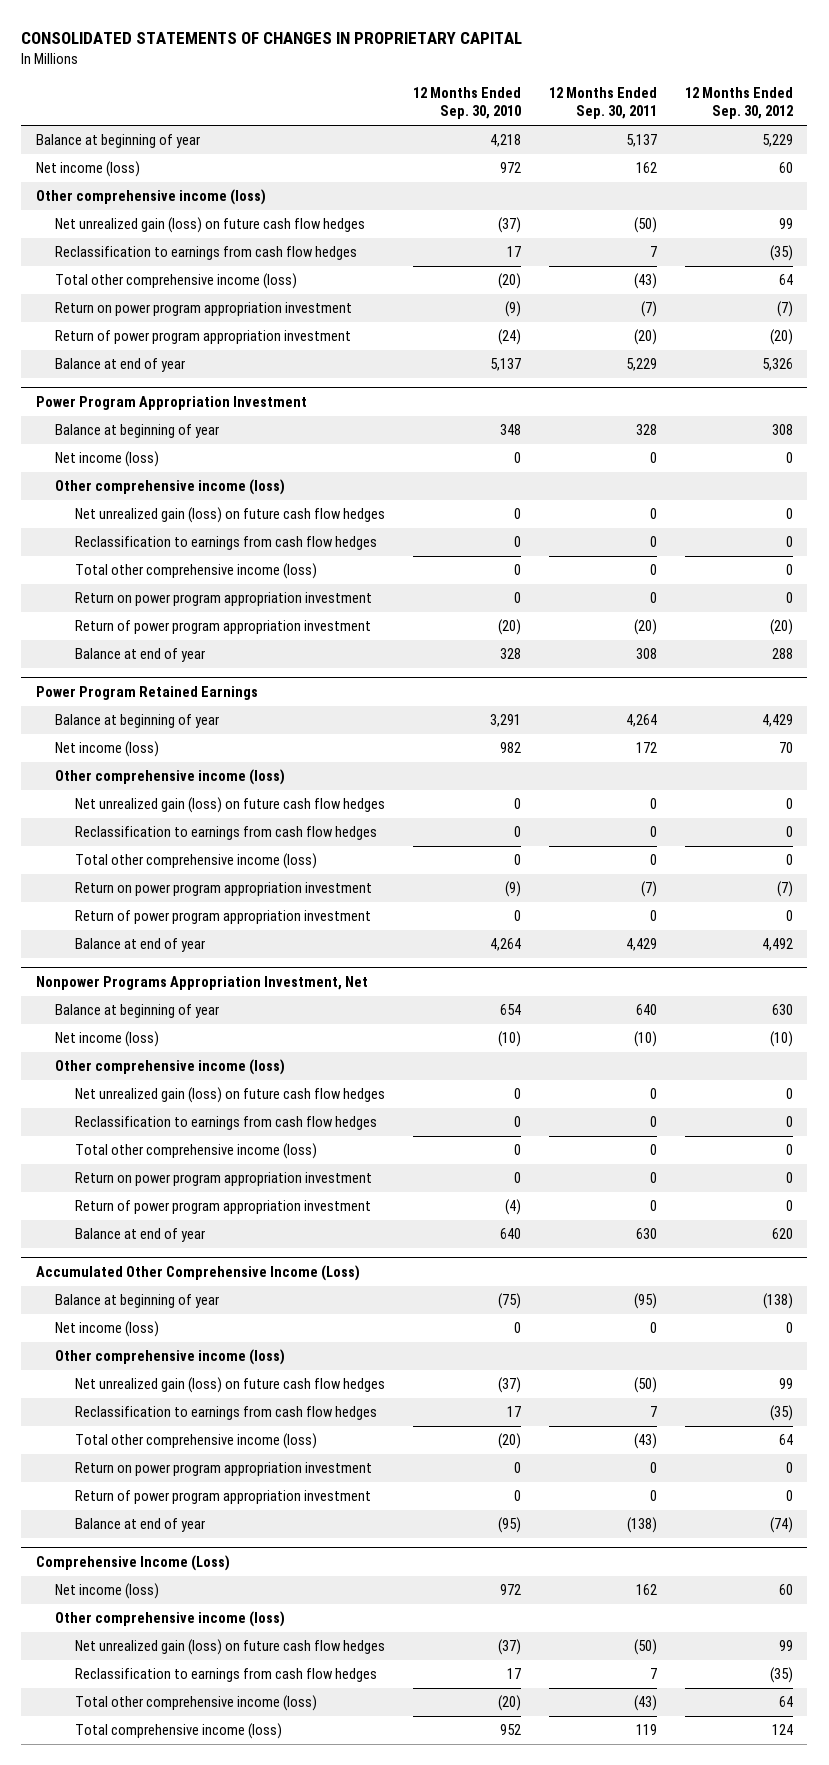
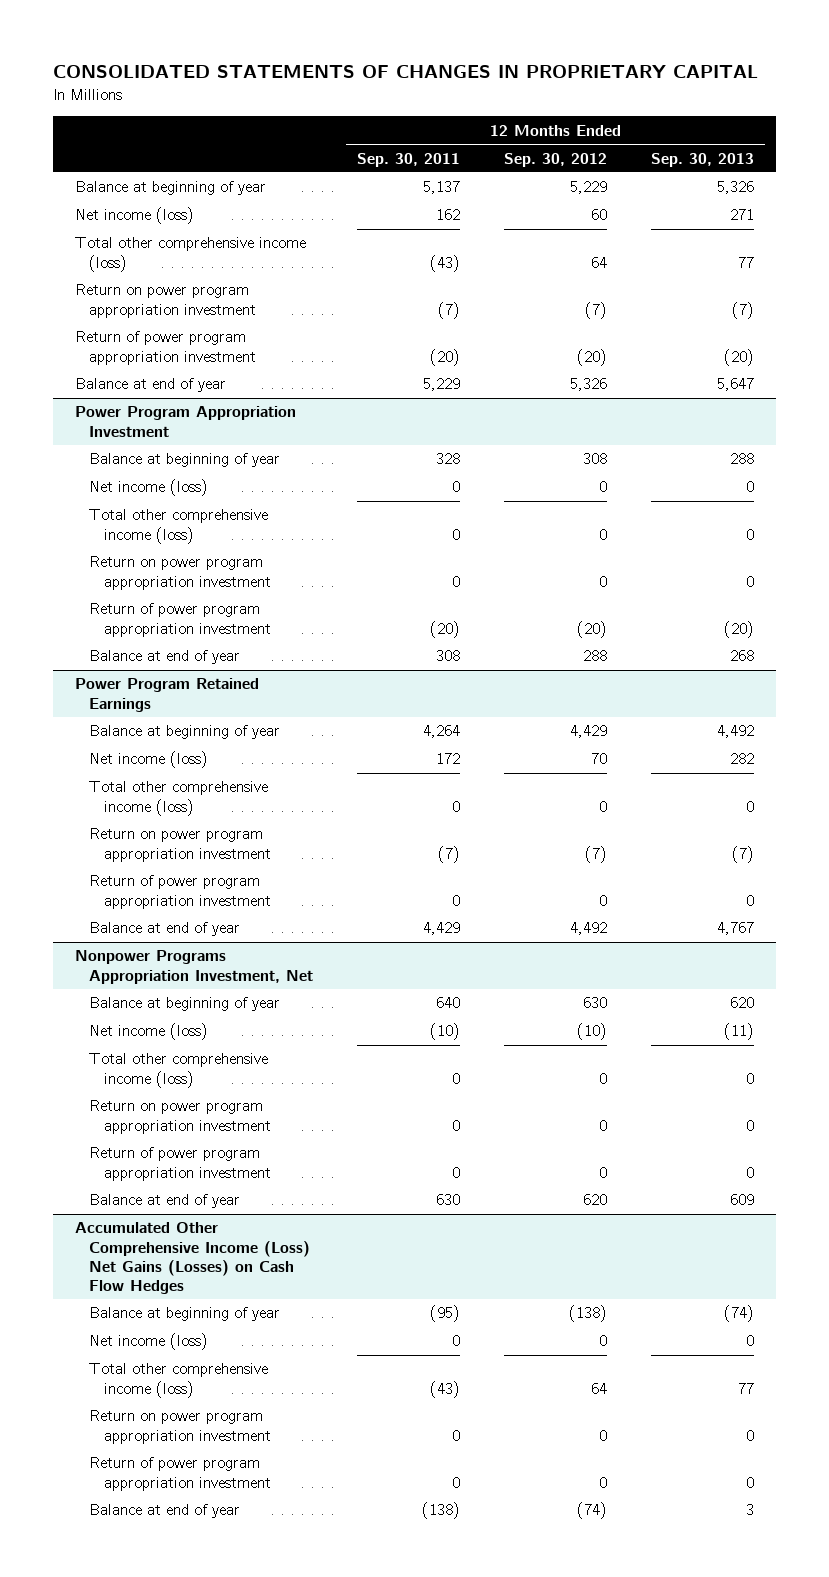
- | 12 Months Ended Sep. 30, 2010 | 12 Months Ended Sep. 30, 2011 | 12 Months Ended Sep. 30, 2012
+ | 12 Months Ended Sep. 30, 2011 | 12 Months Ended Sep. 30, 2012 | 12 Months Ended Sep. 30, 2013
- Other comprehensive income (loss)
- Net unrealized gain (loss) on future cash flow hedges | (37) | (50) | 99
- Reclassification to earnings from cash flow hedges | 17 | 7 | (35)
@ Power Program Appropriation Investment
- Other comprehensive income (loss)
- Net unrealized gain (loss) on future cash flow hedges | 0 | 0 | 0
- Reclassification to earnings from cash flow hedges | 0 | 0 | 0
@ Power Program Retained Earnings
- Other comprehensive income (loss)
- Net unrealized gain (loss) on future cash flow hedges | 0 | 0 | 0
- Reclassification to earnings from cash flow hedges | 0 | 0 | 0
@ Nonpower Programs Appropriation Investment, Net
- Other comprehensive income (loss)
- Net unrealized gain (loss) on future cash flow hedges | 0 | 0 | 0
- Reclassification to earnings from cash flow hedges | 0 | 0 | 0
- Accumulated Other Comprehensive Income (Loss)
+ Accumulated Other Comprehensive Income (Loss) Net Gains (Losses) on Cash Flow Hedges
- Other comprehensive income (loss)
- Net unrealized gain (loss) on future cash flow hedges | (37) | (50) | 99
- Reclassification to earnings from cash flow hedges | 17 | 7 | (35)
- Comprehensive Income (Loss)
- Net income (loss) | 972 | 162 | 60
- Other comprehensive income (loss)
- Net unrealized gain (loss) on future cash flow hedges | (37) | (50) | 99
- Reclassification to earnings from cash flow hedges | 17 | 7 | (35)
- Total other comprehensive income (loss) | (20) | (43) | 64
- Total comprehensive income (loss) | 952 | 119 | 124

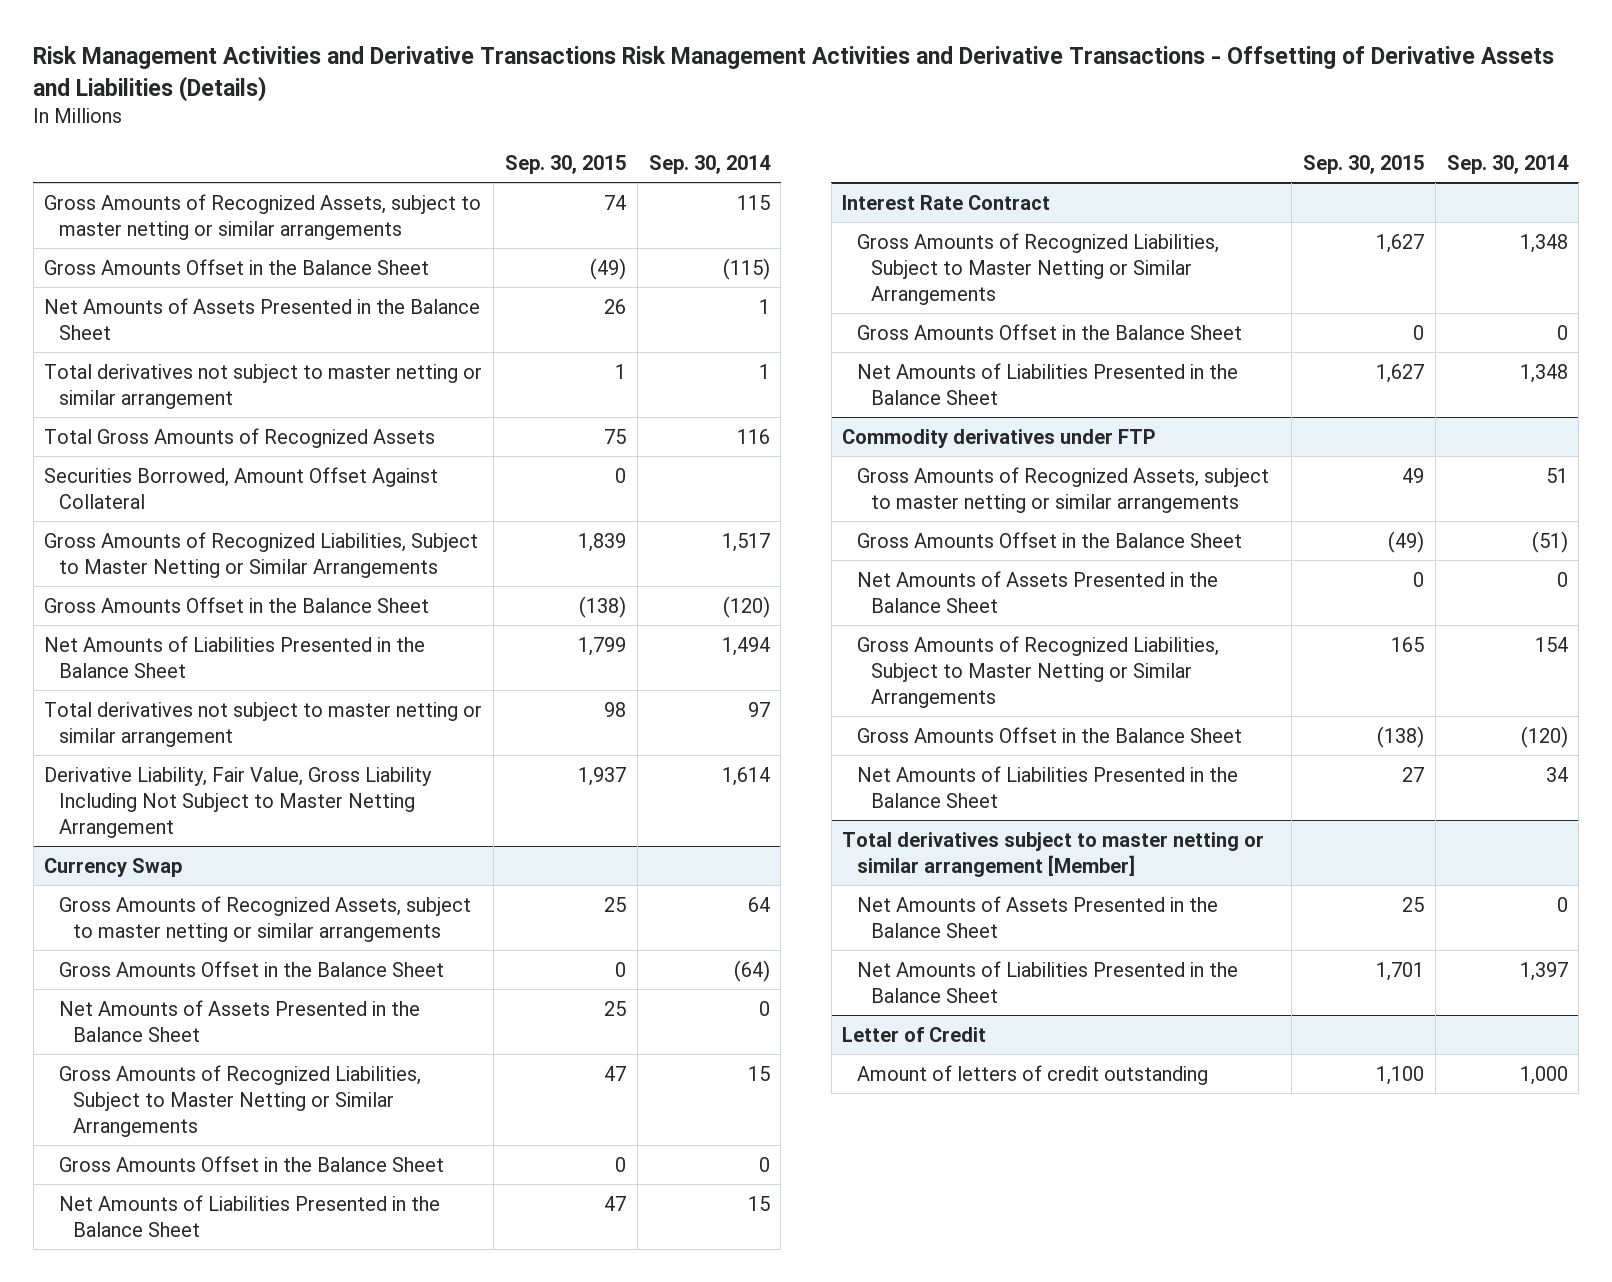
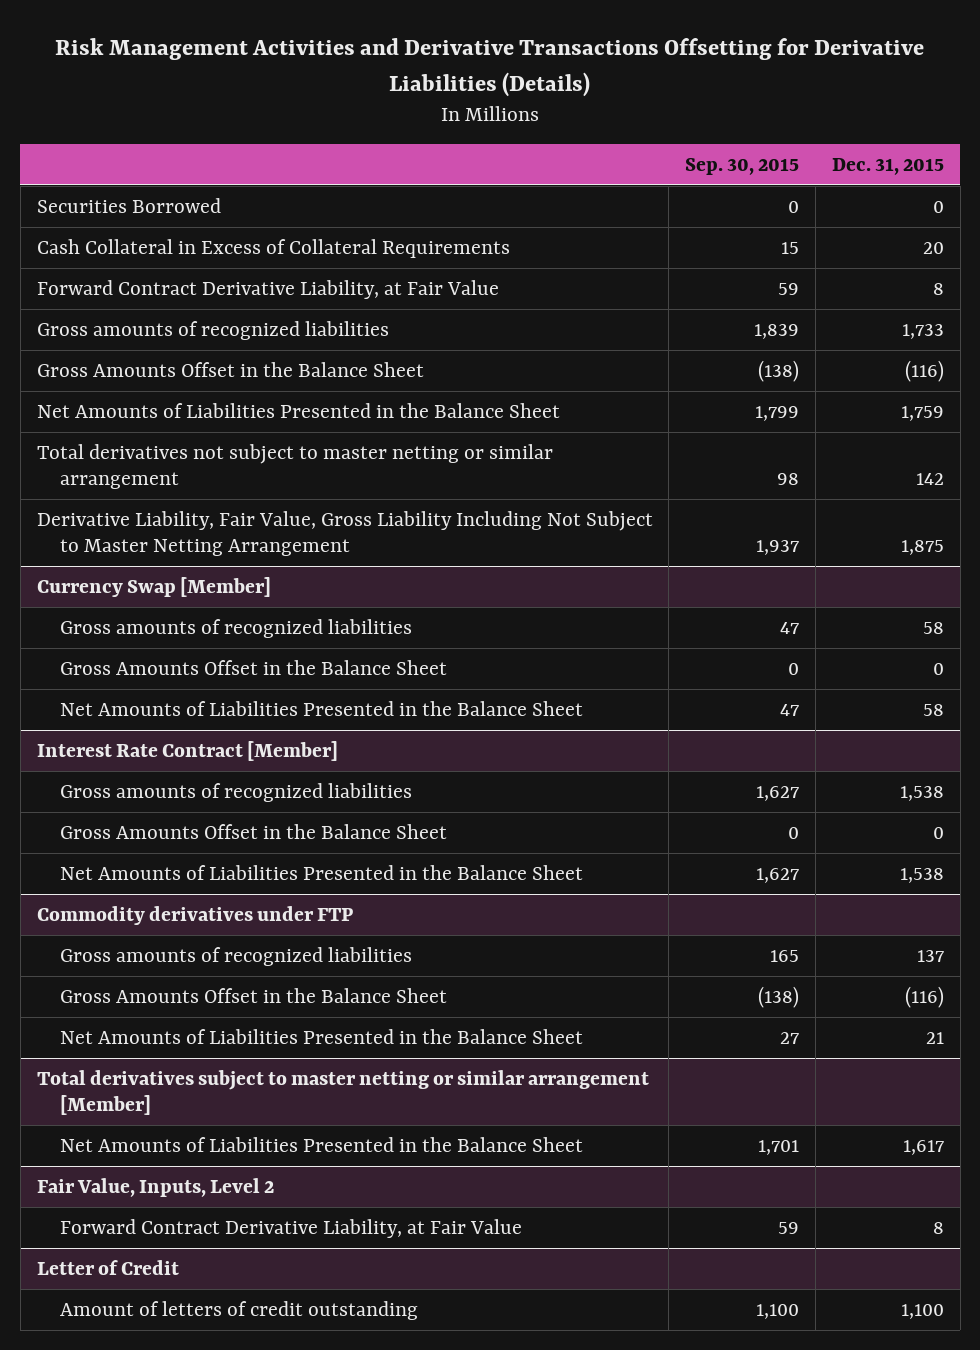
- Risk Management Activities and Derivative Transactions Risk Management Activities and Derivative Transactions - Offsetting of Derivative Assets and Liabilities (Details)
+ Risk Management Activities and Derivative Transactions Offsetting for Derivative Liabilities (Details)
- | Sep. 30, 2015 | Sep. 30, 2014
+ | Sep. 30, 2015 | Dec. 31, 2015
- Gross Amounts of Recognized Assets, subject to master netting or similar arrangements | 74 | 115
- Gross Amounts Offset in the Balance Sheet | (49) | (115)
- Net Amounts of Assets Presented in the Balance Sheet | 26 | 1
- Total derivatives not subject to master netting or similar arrangement | 1 | 1
- Total Gross Amounts of Recognized Assets | 75 | 116
- Securities Borrowed, Amount Offset Against Collateral | 0 |
- Gross Amounts of Recognized Liabilities, Subject to Master Netting or Similar Arrangements | 1,839 | 1,517
+ Securities Borrowed | 0 | 0
+ Cash Collateral in Excess of Collateral Requirements | 15 | 20
+ Forward Contract Derivative Liability, at Fair Value | 59 | 8
+ Gross amounts of recognized liabilities | 1,839 | 1,733
- Currency Swap
- Gross Amounts of Recognized Assets, subject to master netting or similar arrangements | 25 | 64
- Gross Amounts Offset in the Balance Sheet | 0 | (64)
- Net Amounts of Assets Presented in the Balance Sheet | 25 | 0
- Gross Amounts of Recognized Liabilities, Subject to Master Netting or Similar Arrangements | 47 | 15
+ Currency Swap [Member]
+ Gross amounts of recognized liabilities | 47 | 58
- Interest Rate Contract
- Gross Amounts of Recognized Liabilities, Subject to Master Netting or Similar Arrangements | 1,627 | 1,348
+ Interest Rate Contract [Member]
+ Gross amounts of recognized liabilities | 1,627 | 1,538
@ Commodity derivatives under FTP
- Gross Amounts of Recognized Assets, subject to master netting or similar arrangements | 49 | 51
- Gross Amounts Offset in the Balance Sheet | (49) | (51)
- Net Amounts of Assets Presented in the Balance Sheet | 0 | 0
- Gross Amounts of Recognized Liabilities, Subject to Master Netting or Similar Arrangements | 165 | 154
+ Gross amounts of recognized liabilities | 165 | 137
@ Total derivatives subject to master netting or similar arrangement [Member]
- Net Amounts of Assets Presented in the Balance Sheet | 25 | 0
+ Fair Value, Inputs, Level 2
+ Forward Contract Derivative Liability, at Fair Value | 59 | 8

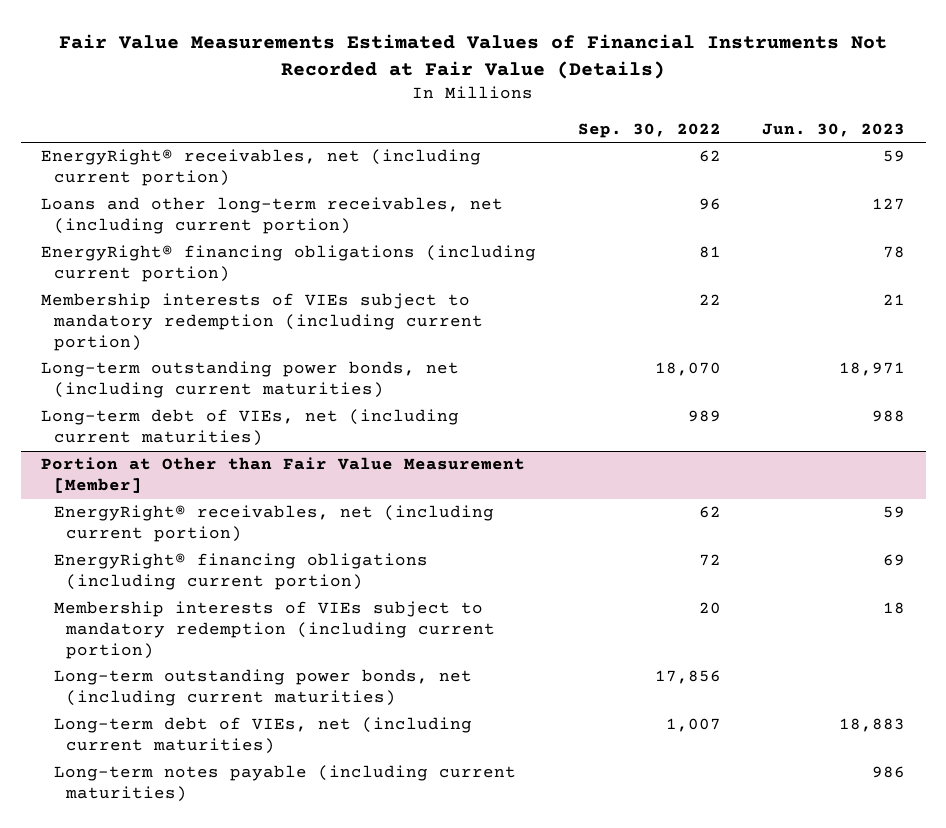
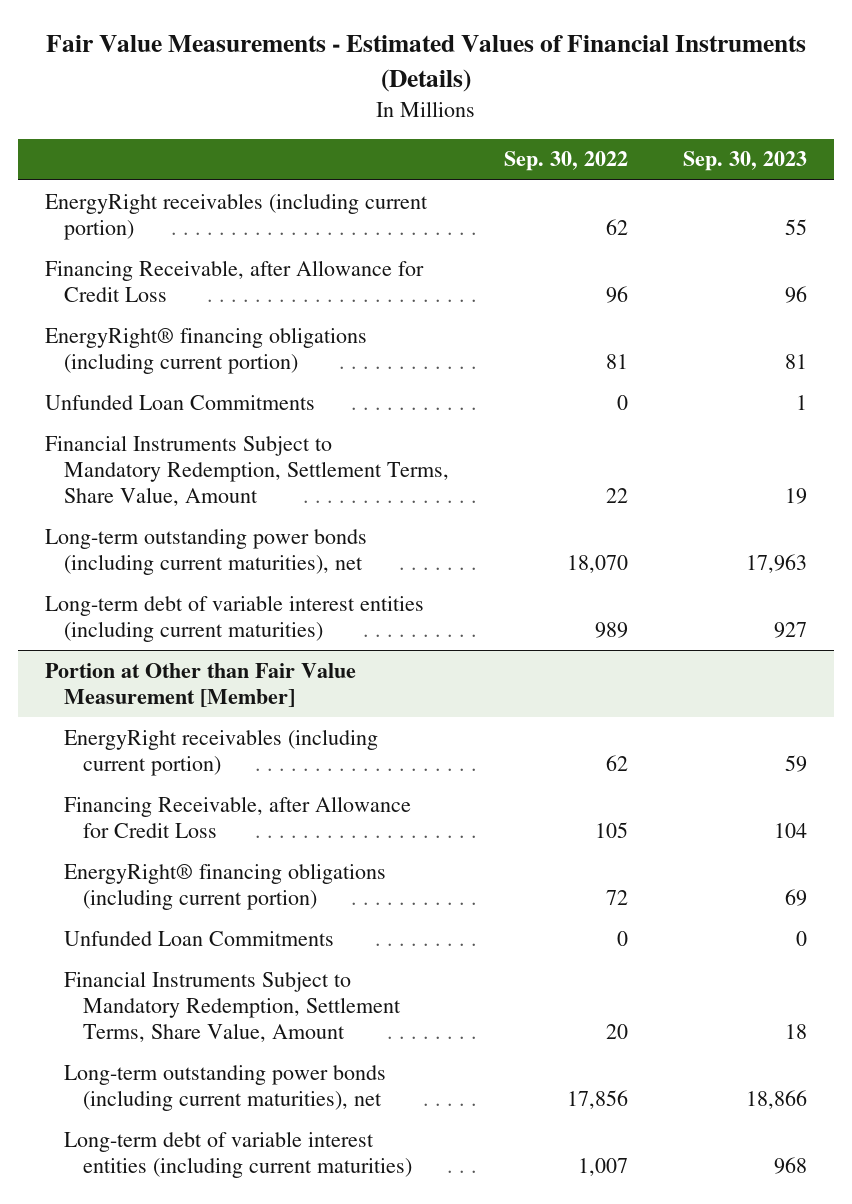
- Fair Value Measurements Estimated Values of Financial Instruments Not Recorded at Fair Value (Details)
+ Fair Value Measurements - Estimated Values of Financial Instruments (Details)
- | Sep. 30, 2022 | Jun. 30, 2023
+ | Sep. 30, 2022 | Sep. 30, 2023
- EnergyRight® receivables, net (including current portion) | 62 | 59
- Loans and other long-term receivables, net (including current portion) | 96 | 127
+ EnergyRight receivables (including current portion) | 62 | 55
+ Financing Receivable, after Allowance for Credit Loss | 96 | 96
- Membership interests of VIEs subject to mandatory redemption (including current portion) | 22 | 21
- Long-term outstanding power bonds, net (including current maturities) | 18,070 | 18,971
- Long-term debt of VIEs, net (including current maturities) | 989 | 988
+ Unfunded Loan Commitments | 0 | 1
+ Financial Instruments Subject to Mandatory Redemption, Settlement Terms, Share Value, Amount | 22 | 19
+ Long-term outstanding power bonds (including current maturities), net | 18,070 | 17,963
+ Long-term debt of variable interest entities (including current maturities) | 989 | 927
@ Portion at Other than Fair Value Measurement [Member]
- EnergyRight® receivables, net (including current portion) | 62 | 59
+ EnergyRight receivables (including current portion) | 62 | 59
+ Financing Receivable, after Allowance for Credit Loss | 105 | 104
- Membership interests of VIEs subject to mandatory redemption (including current portion) | 20 | 18
- Long-term outstanding power bonds, net (including current maturities) | 17,856 |
- Long-term debt of VIEs, net (including current maturities) | 1,007 | 18,883
- Long-term notes payable (including current maturities) | | 986
+ Unfunded Loan Commitments | 0 | 0
+ Financial Instruments Subject to Mandatory Redemption, Settlement Terms, Share Value, Amount | 20 | 18
+ Long-term outstanding power bonds (including current maturities), net | 17,856 | 18,866
+ Long-term debt of variable interest entities (including current maturities) | 1,007 | 968

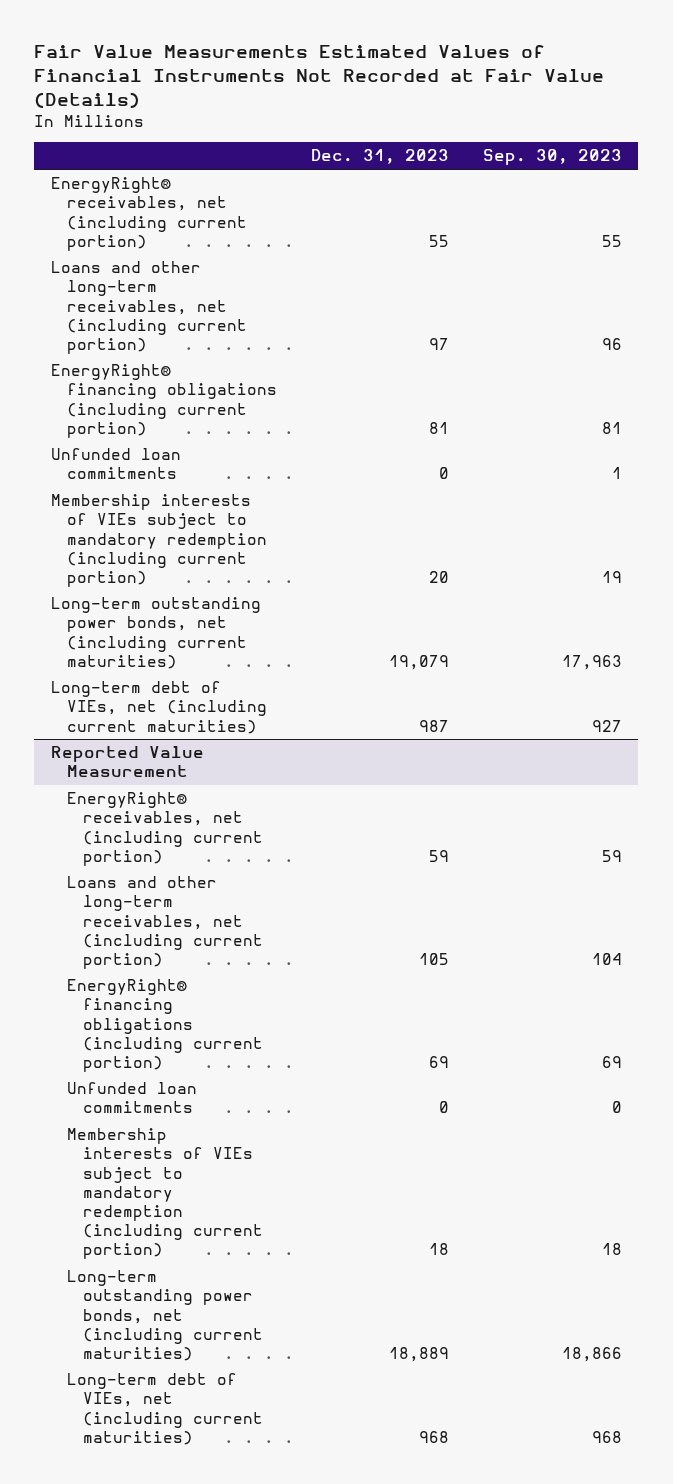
- Fair Value Measurements - Estimated Values of Financial Instruments (Details)
+ Fair Value Measurements Estimated Values of Financial Instruments Not Recorded at Fair Value (Details)
- | Sep. 30, 2022 | Sep. 30, 2023
+ | Dec. 31, 2023 | Sep. 30, 2023
- EnergyRight receivables (including current portion) | 62 | 55
- Financing Receivable, after Allowance for Credit Loss | 96 | 96
+ EnergyRight® receivables, net (including current portion) | 55 | 55
+ Loans and other long-term receivables, net (including current portion) | 97 | 96
- Unfunded Loan Commitments | 0 | 1
- Financial Instruments Subject to Mandatory Redemption, Settlement Terms, Share Value, Amount | 22 | 19
- Long-term outstanding power bonds (including current maturities), net | 18,070 | 17,963
- Long-term debt of variable interest entities (including current maturities) | 989 | 927
- Portion at Other than Fair Value Measurement [Member]
- EnergyRight receivables (including current portion) | 62 | 59
- Financing Receivable, after Allowance for Credit Loss | 105 | 104
+ Unfunded loan commitments | 0 | 1
+ Membership interests of VIEs subject to mandatory redemption (including current portion) | 20 | 19
+ Long-term outstanding power bonds, net (including current maturities) | 19,079 | 17,963
+ Long-term debt of VIEs, net (including current maturities) | 987 | 927
+ Reported Value Measurement
+ EnergyRight® receivables, net (including current portion) | 59 | 59
+ Loans and other long-term receivables, net (including current portion) | 105 | 104
- Unfunded Loan Commitments | 0 | 0
- Financial Instruments Subject to Mandatory Redemption, Settlement Terms, Share Value, Amount | 20 | 18
- Long-term outstanding power bonds (including current maturities), net | 17,856 | 18,866
- Long-term debt of variable interest entities (including current maturities) | 1,007 | 968
+ Unfunded loan commitments | 0 | 0
+ Membership interests of VIEs subject to mandatory redemption (including current portion) | 18 | 18
+ Long-term outstanding power bonds, net (including current maturities) | 18,889 | 18,866
+ Long-term debt of VIEs, net (including current maturities) | 968 | 968

